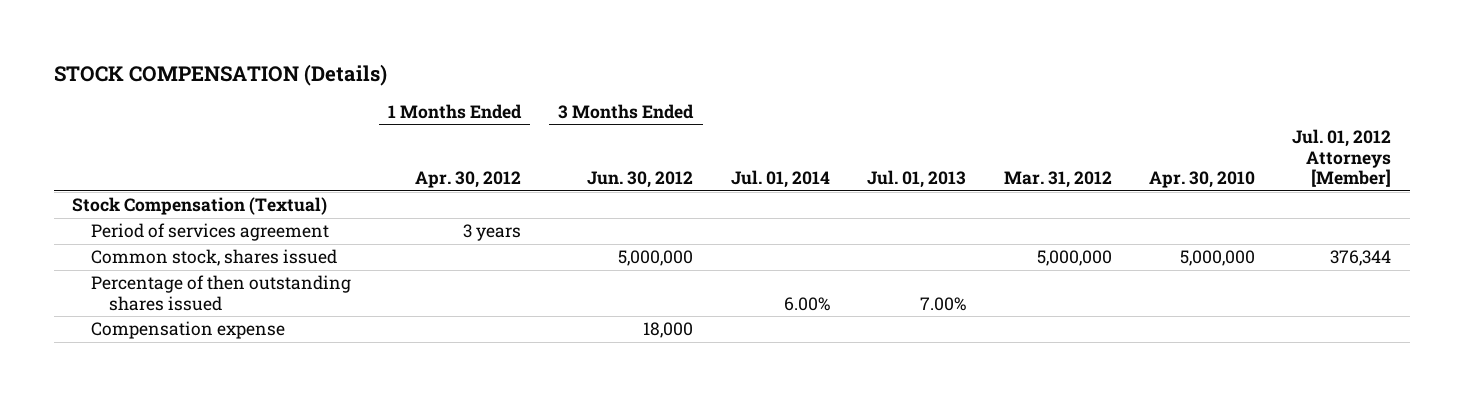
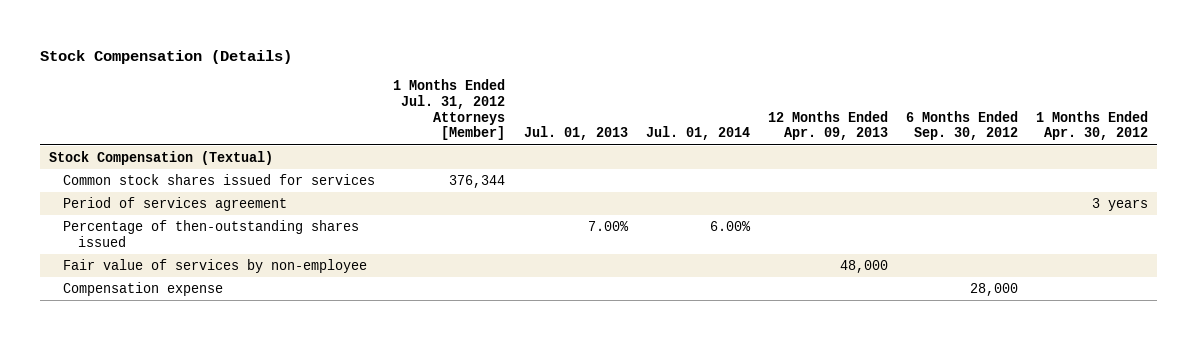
- STOCK COMPENSATION (Details)
+ Stock Compensation (Details)
- | 1 Months Ended Apr. 30, 2012 | 3 Months Ended Jun. 30, 2012 | Jul. 01, 2014 | Jul. 01, 2013 | Mar. 31, 2012 | Apr. 30, 2010 | Jul. 01, 2012 Attorneys [Member]
+ | 1 Months Ended Jul. 31, 2012 Attorneys [Member] | Jul. 01, 2013 | Jul. 01, 2014 | 12 Months Ended Apr. 09, 2013 | 6 Months Ended Sep. 30, 2012 | 1 Months Ended Apr. 30, 2012
+ Common stock shares issued for services | 376,344 | | | | |
- Common stock, shares issued | | 5,000,000 | | | 5,000,000 | 5,000,000 | 376,344
- Percentage of then outstanding shares issued | | | 6.00% | 7.00% | | |
+ Percentage of then-outstanding shares issued | | 7.00% | 6.00% | | |
+ Fair value of services by non-employee | | | | 48,000 | |

